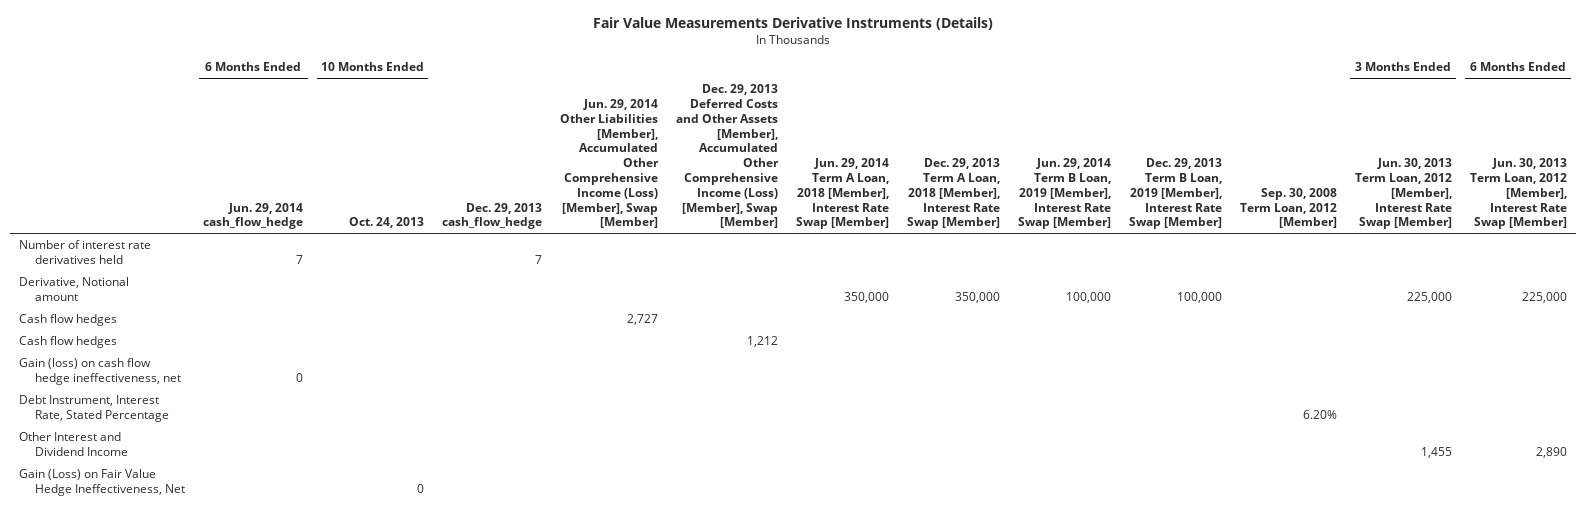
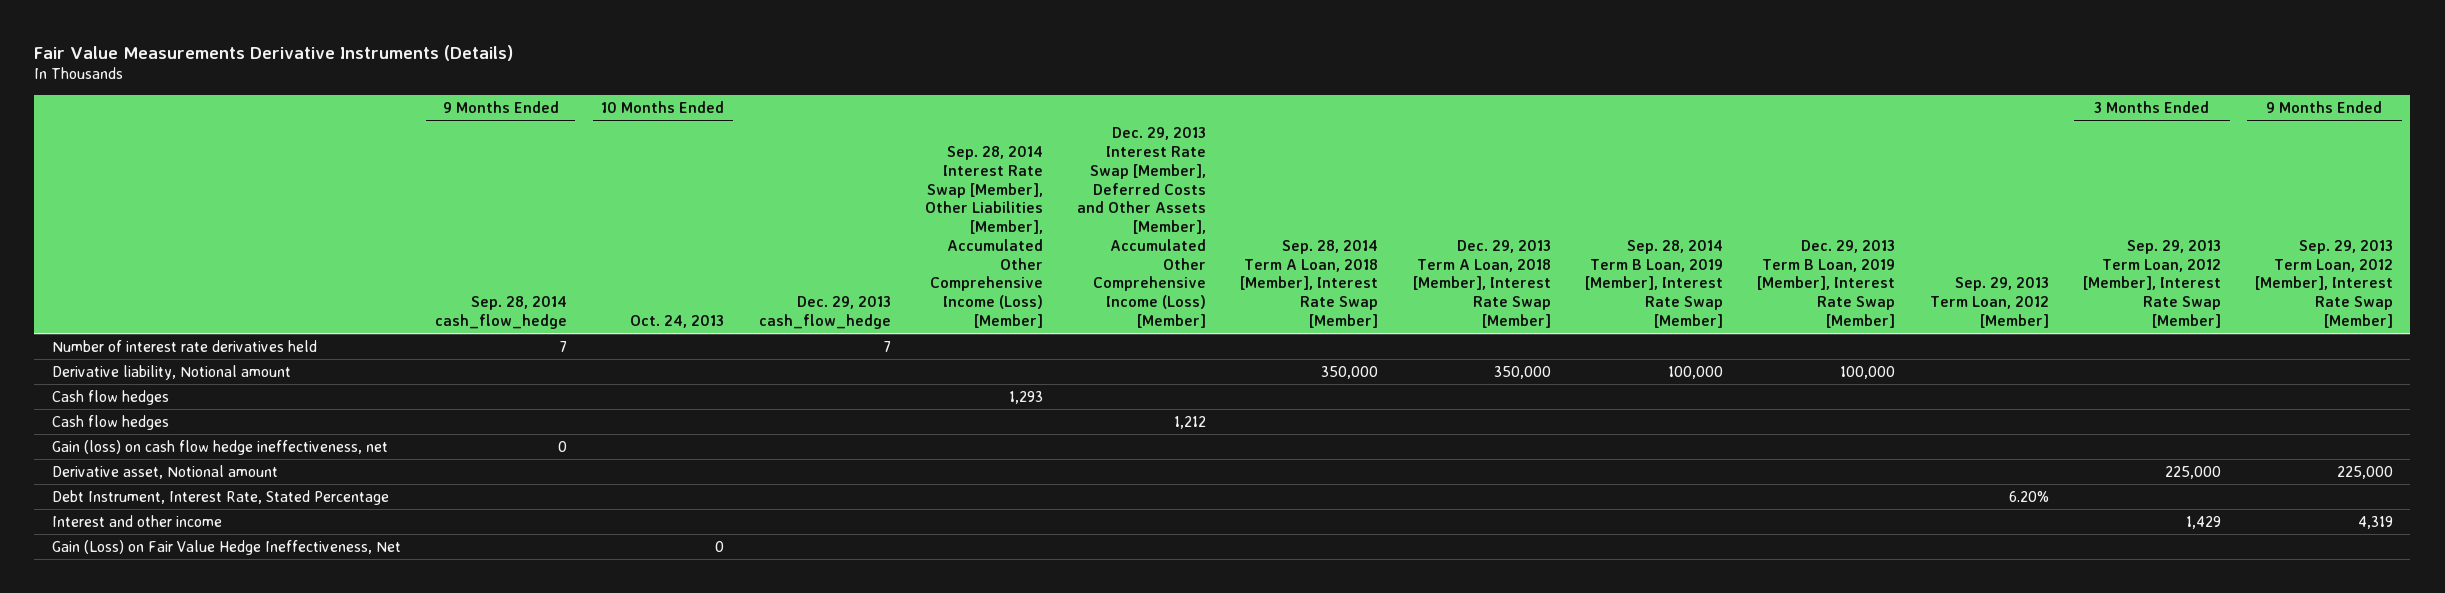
- | 6 Months Ended Jun. 29, 2014 cash_flow_hedge | 10 Months Ended Oct. 24, 2013 | Dec. 29, 2013 cash_flow_hedge | Jun. 29, 2014 Other Liabilities [Member], Accumulated Other Comprehensive Income (Loss) [Member], Swap [Member] | Dec. 29, 2013 Deferred Costs and Other Assets [Member], Accumulated Other Comprehensive Income (Loss) [Member], Swap [Member] | Jun. 29, 2014 Term A Loan, 2018 [Member], Interest Rate Swap [Member] | Dec. 29, 2013 Term A Loan, 2018 [Member], Interest Rate Swap [Member] | Jun. 29, 2014 Term B Loan, 2019 [Member], Interest Rate Swap [Member] | Dec. 29, 2013 Term B Loan, 2019 [Member], Interest Rate Swap [Member] | Sep. 30, 2008 Term Loan, 2012 [Member] | 3 Months Ended Jun. 30, 2013 Term Loan, 2012 [Member], Interest Rate Swap [Member] | 6 Months Ended Jun. 30, 2013 Term Loan, 2012 [Member], Interest Rate Swap [Member]
+ | 9 Months Ended Sep. 28, 2014 cash_flow_hedge | 10 Months Ended Oct. 24, 2013 | Dec. 29, 2013 cash_flow_hedge | Sep. 28, 2014 Interest Rate Swap [Member], Other Liabilities [Member], Accumulated Other Comprehensive Income (Loss) [Member] | Dec. 29, 2013 Interest Rate Swap [Member], Deferred Costs and Other Assets [Member], Accumulated Other Comprehensive Income (Loss) [Member] | Sep. 28, 2014 Term A Loan, 2018 [Member], Interest Rate Swap [Member] | Dec. 29, 2013 Term A Loan, 2018 [Member], Interest Rate Swap [Member] | Sep. 28, 2014 Term B Loan, 2019 [Member], Interest Rate Swap [Member] | Dec. 29, 2013 Term B Loan, 2019 [Member], Interest Rate Swap [Member] | Sep. 29, 2013 Term Loan, 2012 [Member] | 3 Months Ended Sep. 29, 2013 Term Loan, 2012 [Member], Interest Rate Swap [Member] | 9 Months Ended Sep. 29, 2013 Term Loan, 2012 [Member], Interest Rate Swap [Member]
- Derivative, Notional amount | | | | | | 350,000 | 350,000 | 100,000 | 100,000 | | 225,000 | 225,000
+ Derivative liability, Notional amount | | | | | | 350,000 | 350,000 | 100,000 | 100,000 | | |
+ Derivative asset, Notional amount | | | | | | | | | | | 225,000 | 225,000
- Other Interest and Dividend Income | | | | | | | | | | | 1,455 | 2,890
+ Interest and other income | | | | | | | | | | | 1,429 | 4,319

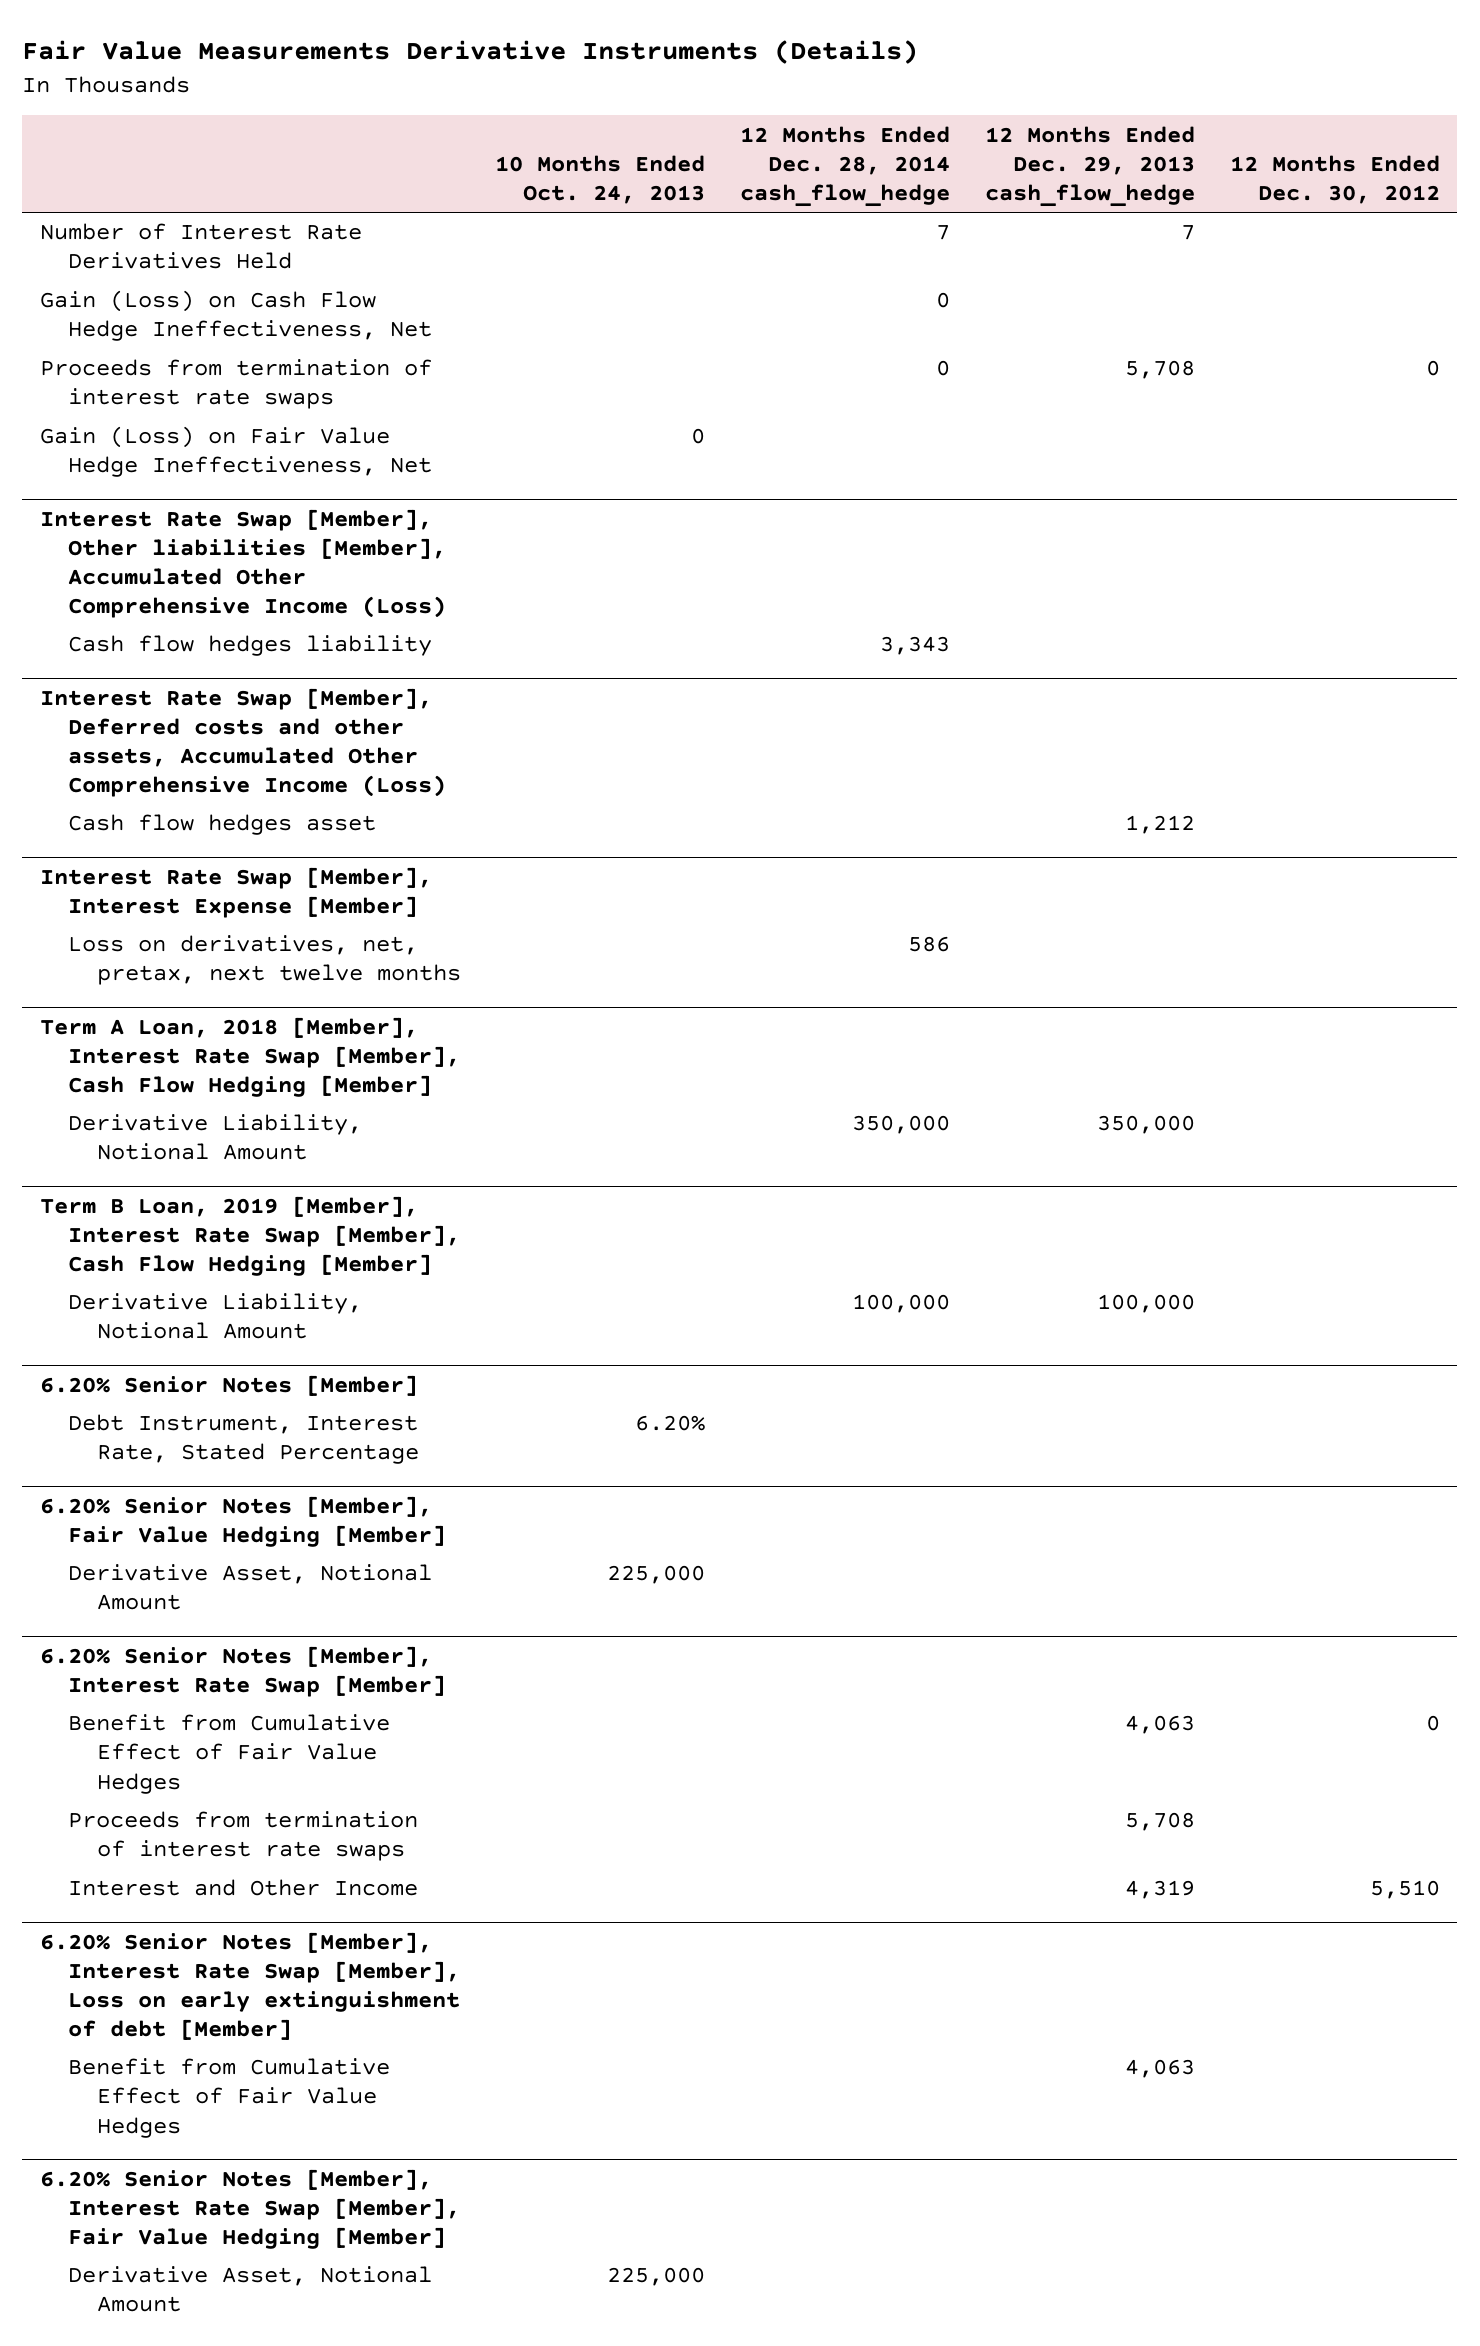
- | 9 Months Ended Sep. 28, 2014 cash_flow_hedge | 10 Months Ended Oct. 24, 2013 | Dec. 29, 2013 cash_flow_hedge | Sep. 28, 2014 Interest Rate Swap [Member], Other Liabilities [Member], Accumulated Other Comprehensive Income (Loss) [Member] | Dec. 29, 2013 Interest Rate Swap [Member], Deferred Costs and Other Assets [Member], Accumulated Other Comprehensive Income (Loss) [Member] | Sep. 28, 2014 Term A Loan, 2018 [Member], Interest Rate Swap [Member] | Dec. 29, 2013 Term A Loan, 2018 [Member], Interest Rate Swap [Member] | Sep. 28, 2014 Term B Loan, 2019 [Member], Interest Rate Swap [Member] | Dec. 29, 2013 Term B Loan, 2019 [Member], Interest Rate Swap [Member] | Sep. 29, 2013 Term Loan, 2012 [Member] | 3 Months Ended Sep. 29, 2013 Term Loan, 2012 [Member], Interest Rate Swap [Member] | 9 Months Ended Sep. 29, 2013 Term Loan, 2012 [Member], Interest Rate Swap [Member]
+ | 10 Months Ended Oct. 24, 2013 | 12 Months Ended Dec. 28, 2014 cash_flow_hedge | 12 Months Ended Dec. 29, 2013 cash_flow_hedge | 12 Months Ended Dec. 30, 2012
- Number of interest rate derivatives held | 7 | | 7 | | | | | | | | |
- Derivative liability, Notional amount | | | | | | 350,000 | 350,000 | 100,000 | 100,000 | | |
- Cash flow hedges | | | | 1,293 | | | | | | | |
- Cash flow hedges | | | | | 1,212 | | | | | | |
- Gain (loss) on cash flow hedge ineffectiveness, net | 0 | | | | | | | | | | |
- Derivative asset, Notional amount | | | | | | | | | | | 225,000 | 225,000
- Debt Instrument, Interest Rate, Stated Percentage | | | | | | | | | | 6.20% | |
- Interest and other income | | | | | | | | | | | 1,429 | 4,319
+ Number of Interest Rate Derivatives Held | | 7 | 7 |
+ Gain (Loss) on Cash Flow Hedge Ineffectiveness, Net | | 0 | |
+ Proceeds from termination of interest rate swaps | | 0 | 5,708 | 0
+ Interest Rate Swap [Member], Other liabilities [Member], Accumulated Other Comprehensive Income (Loss)
+ Cash flow hedges liability | | 3,343 | |
+ Interest Rate Swap [Member], Deferred costs and other assets, Accumulated Other Comprehensive Income (Loss)
+ Cash flow hedges asset | | | 1,212 |
+ Interest Rate Swap [Member], Interest Expense [Member]
+ Loss on derivatives, net, pretax, next twelve months | | 586 | |
+ Term A Loan, 2018 [Member], Interest Rate Swap [Member], Cash Flow Hedging [Member]
+ Derivative Liability, Notional Amount | | 350,000 | 350,000 |
+ Term B Loan, 2019 [Member], Interest Rate Swap [Member], Cash Flow Hedging [Member]
+ Derivative Liability, Notional Amount | | 100,000 | 100,000 |
+ 6.20% Senior Notes [Member]
+ Debt Instrument, Interest Rate, Stated Percentage | 6.20% | | |
+ 6.20% Senior Notes [Member], Fair Value Hedging [Member]
+ Derivative Asset, Notional Amount | 225,000 | | |
+ 6.20% Senior Notes [Member], Interest Rate Swap [Member]
+ Benefit from Cumulative Effect of Fair Value Hedges | | | 4,063 | 0
+ Proceeds from termination of interest rate swaps | | | 5,708 |
+ Interest and Other Income | | | 4,319 | 5,510
+ 6.20% Senior Notes [Member], Interest Rate Swap [Member], Loss on early extinguishment of debt [Member]
+ Benefit from Cumulative Effect of Fair Value Hedges | | | 4,063 |
+ 6.20% Senior Notes [Member], Interest Rate Swap [Member], Fair Value Hedging [Member]
+ Derivative Asset, Notional Amount | 225,000 | | |

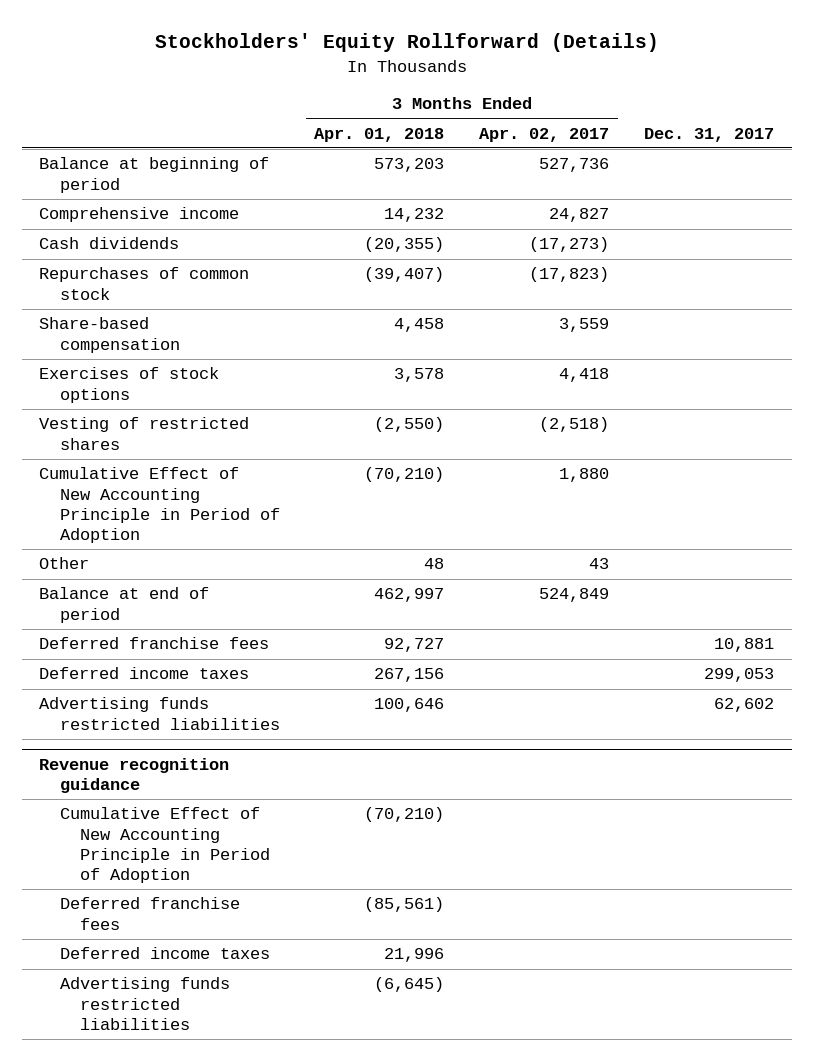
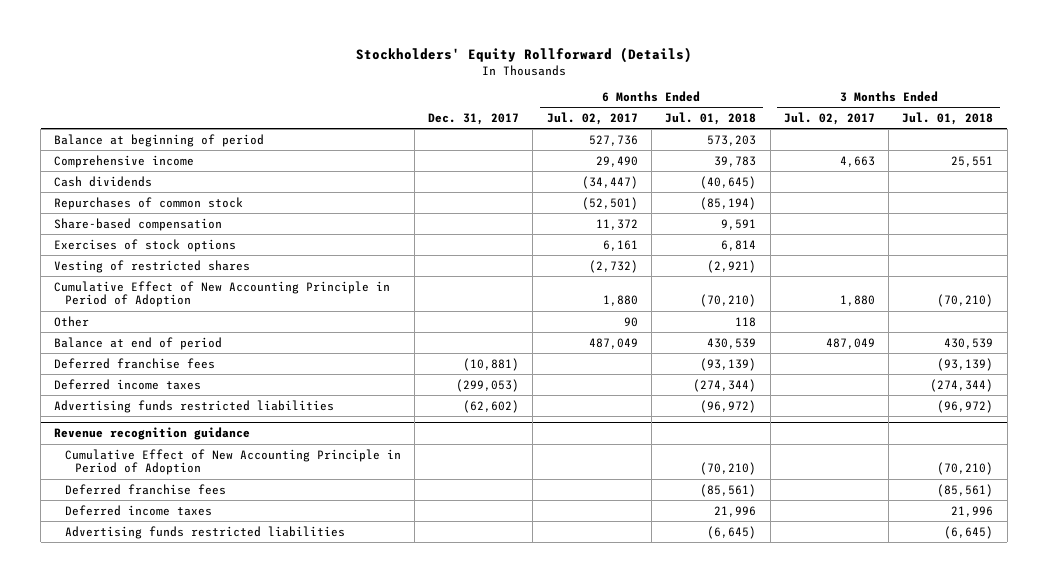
- | 3 Months Ended Apr. 01, 2018 | 3 Months Ended Apr. 02, 2017 | Dec. 31, 2017
+ | Dec. 31, 2017 | 6 Months Ended Jul. 02, 2017 | 6 Months Ended Jul. 01, 2018 | 3 Months Ended Jul. 02, 2017 | 3 Months Ended Jul. 01, 2018
- Deferred franchise fees | 92,727 | | 10,881
- Deferred income taxes | 267,156 | | 299,053
- Advertising funds restricted liabilities | 100,646 | | 62,602
+ Deferred franchise fees | (10,881) | | (93,139) | | (93,139)
+ Deferred income taxes | (299,053) | | (274,344) | | (274,344)
+ Advertising funds restricted liabilities | (62,602) | | (96,972) | | (96,972)

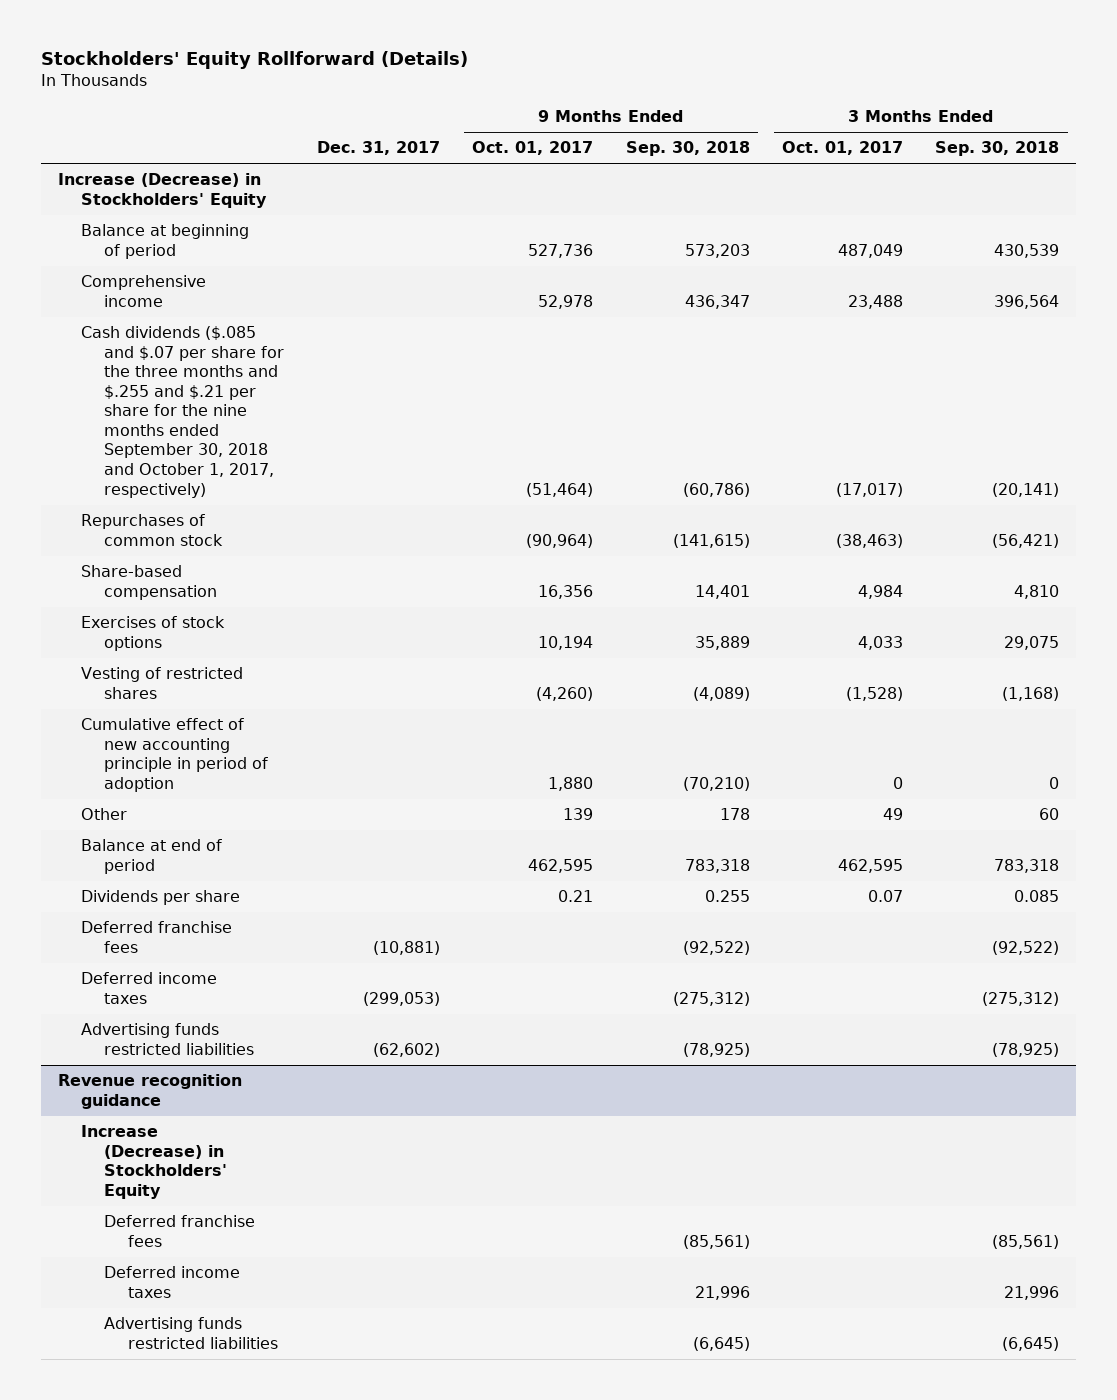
- | Dec. 31, 2017 | 6 Months Ended Jul. 02, 2017 | 6 Months Ended Jul. 01, 2018 | 3 Months Ended Jul. 02, 2017 | 3 Months Ended Jul. 01, 2018
+ | Dec. 31, 2017 | 9 Months Ended Oct. 01, 2017 | 9 Months Ended Sep. 30, 2018 | 3 Months Ended Oct. 01, 2017 | 3 Months Ended Sep. 30, 2018
+ Increase (Decrease) in Stockholders' Equity
- Cash dividends | | (34,447) | (40,645) | |
+ Cash dividends ($.085 and $.07 per share for the three months and $.255 and $.21 per share for the nine months ended September 30, 2018 and October 1, 2017, respectively) | | (51,464) | (60,786) | (17,017) | (20,141)
- Cumulative Effect of New Accounting Principle in Period of Adoption | | 1,880 | (70,210) | 1,880 | (70,210)
+ Cumulative effect of new accounting principle in period of adoption | | 1,880 | (70,210) | 0 | 0
+ Dividends per share | | 0.21 | 0.255 | 0.07 | 0.085
@ Revenue recognition guidance
- Cumulative Effect of New Accounting Principle in Period of Adoption | | | (70,210) | | (70,210)
+ Increase (Decrease) in Stockholders' Equity

